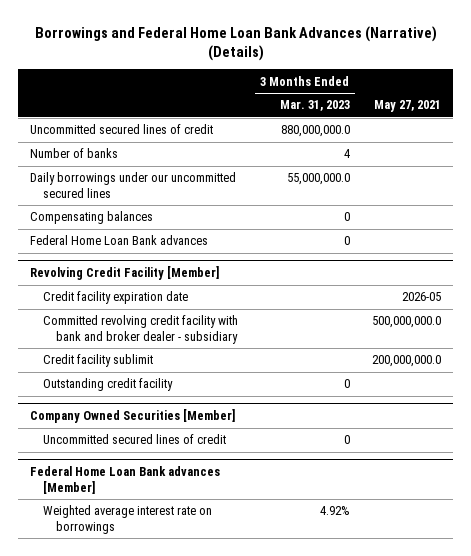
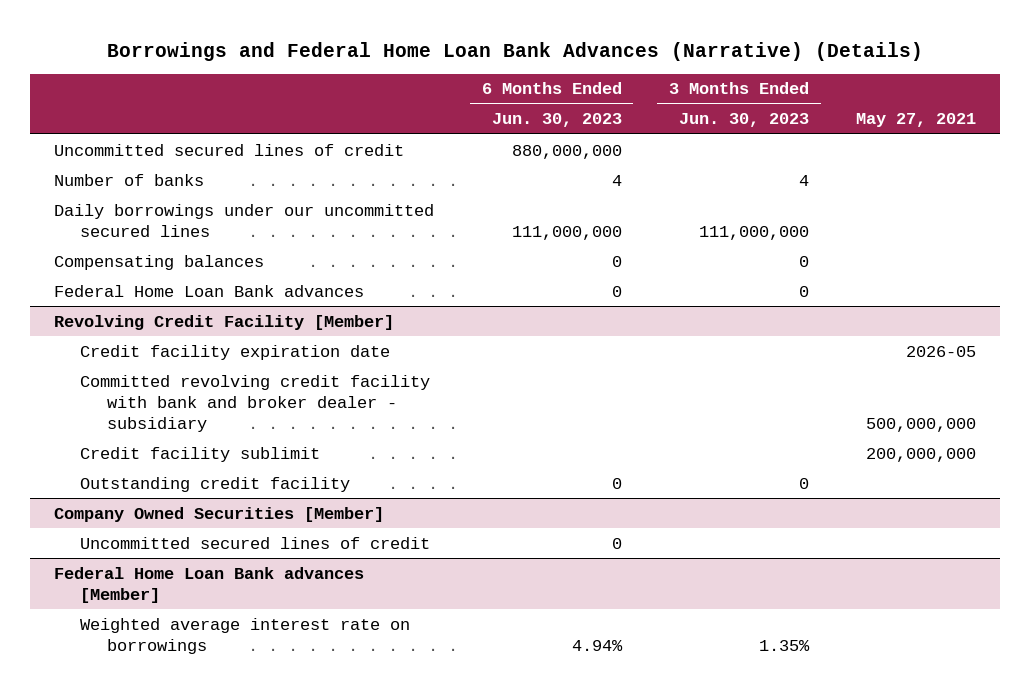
- | 3 Months Ended Mar. 31, 2023 | May 27, 2021
+ | 6 Months Ended Jun. 30, 2023 | 3 Months Ended Jun. 30, 2023 | May 27, 2021
@ Revolving Credit Facility [Member]
- Committed revolving credit facility with bank and broker dealer - subsidiary | | 500,000,000.0
- Credit facility sublimit | | 200,000,000.0
+ Committed revolving credit facility with bank and broker dealer - subsidiary | | | 500,000,000
+ Credit facility sublimit | | | 200,000,000

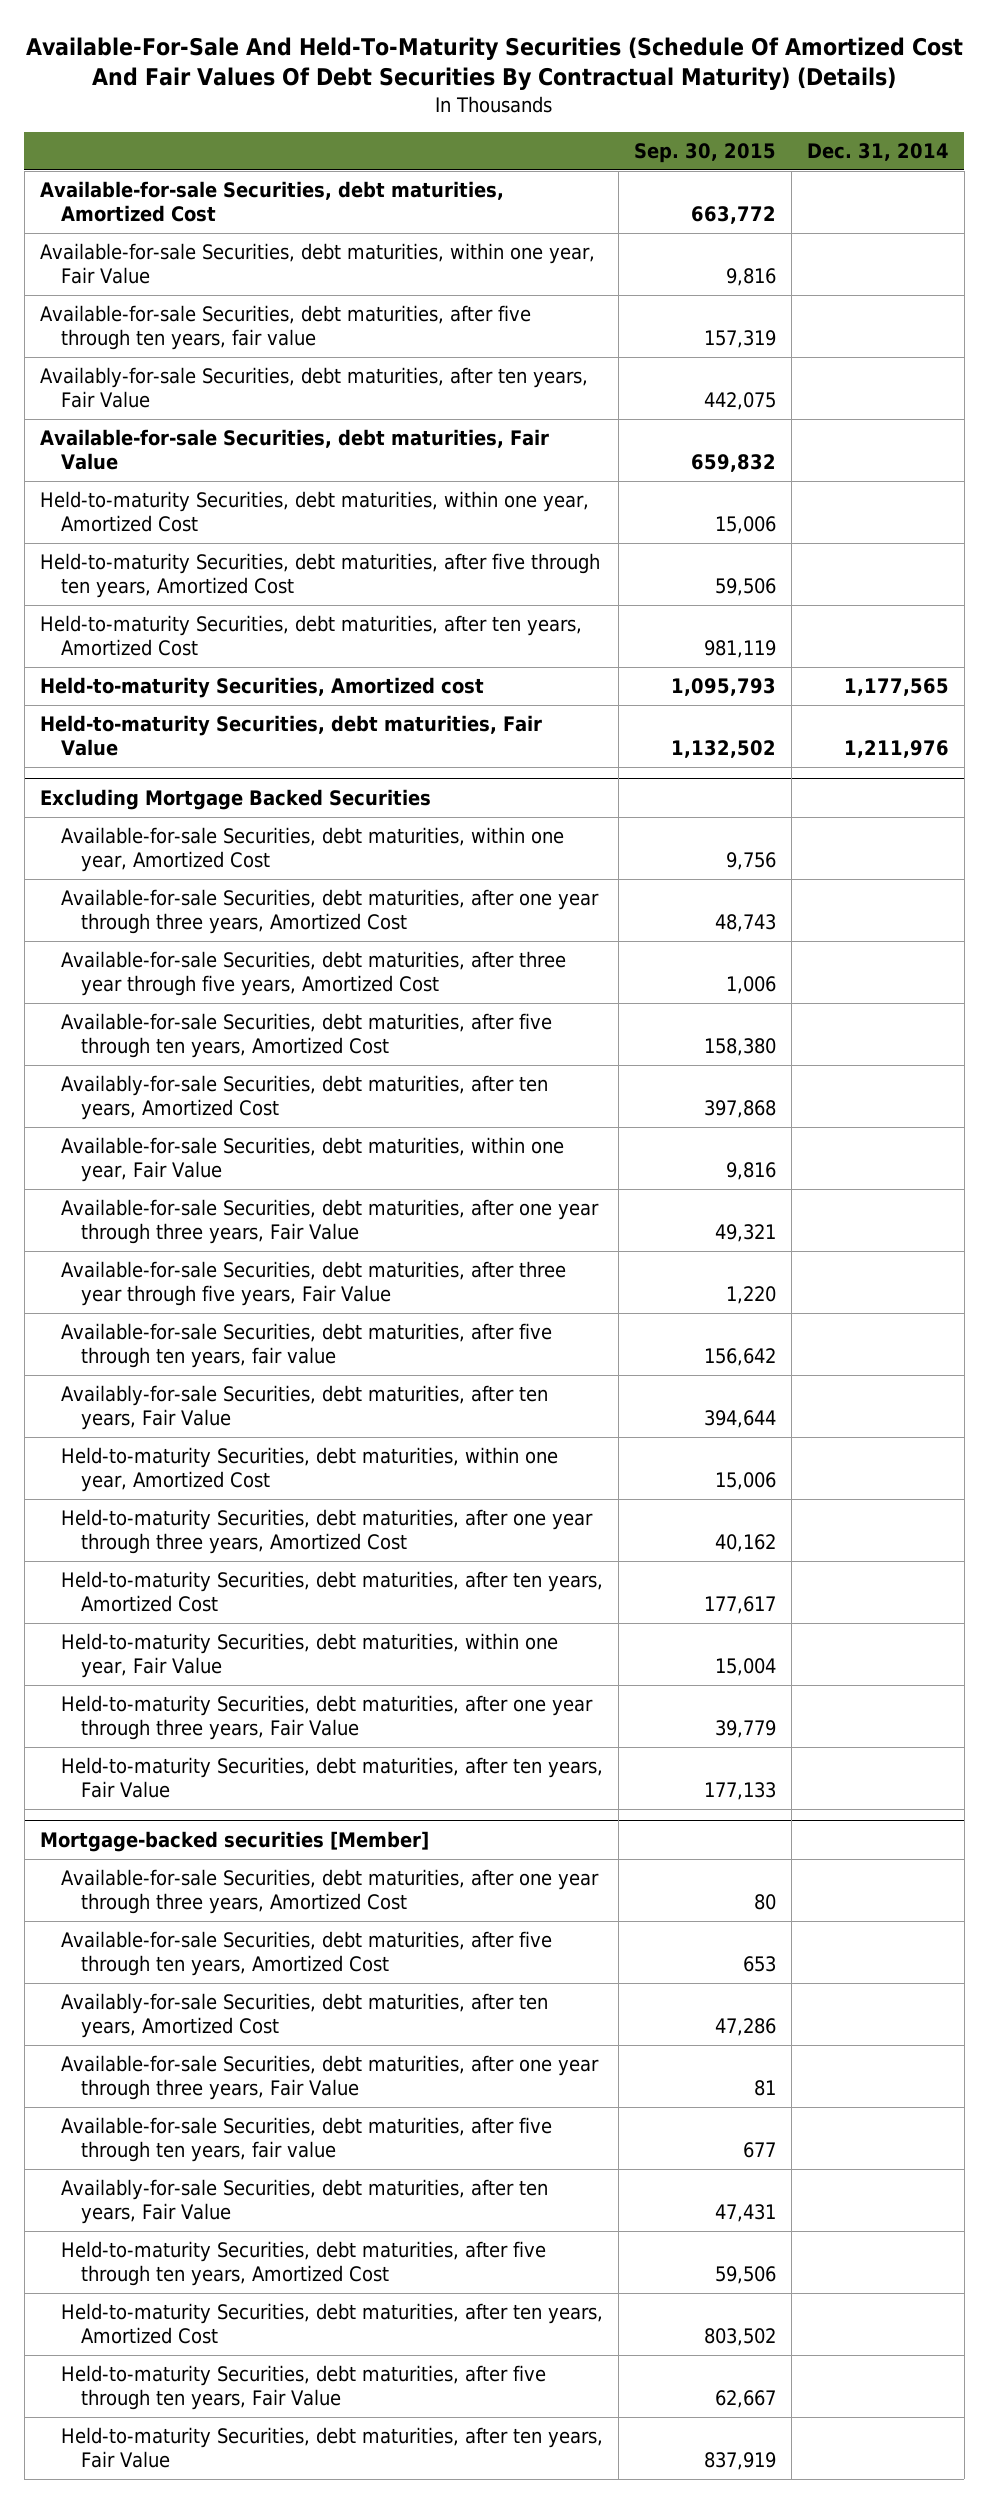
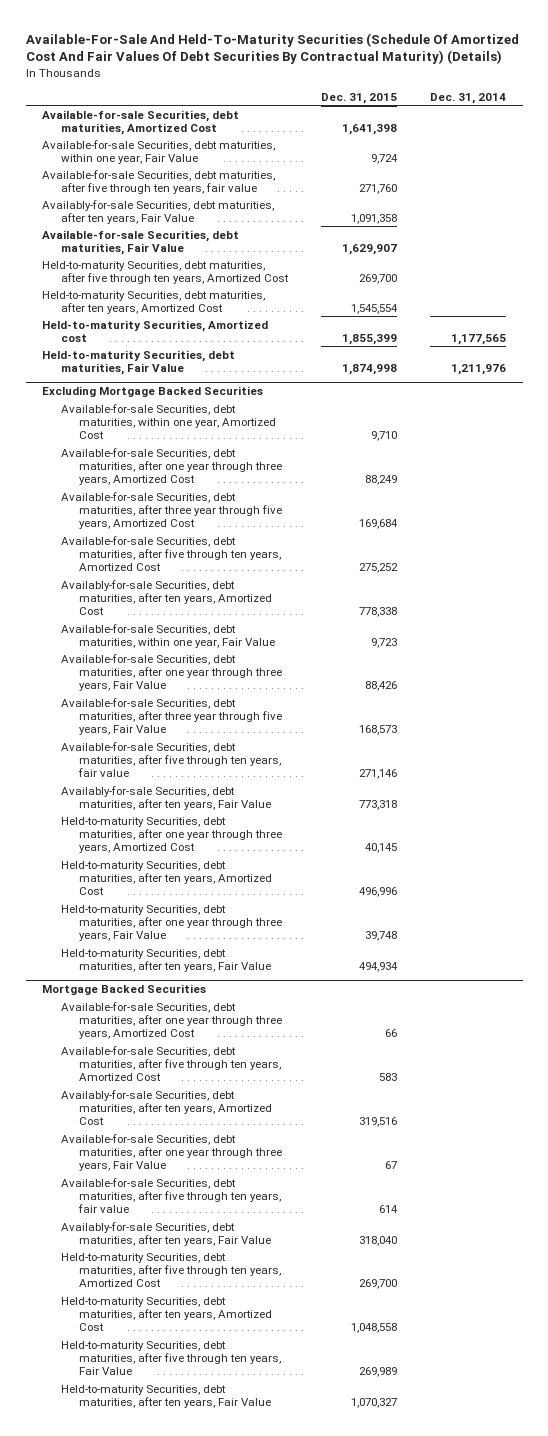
- | Sep. 30, 2015 | Dec. 31, 2014
+ | Dec. 31, 2015 | Dec. 31, 2014
- Held-to-maturity Securities, debt maturities, within one year, Amortized Cost | 15,006 |
@ Excluding Mortgage Backed Securities
- Held-to-maturity Securities, debt maturities, within one year, Amortized Cost | 15,006 |
- Held-to-maturity Securities, debt maturities, within one year, Fair Value | 15,004 |
- Mortgage-backed securities [Member]
+ Mortgage Backed Securities

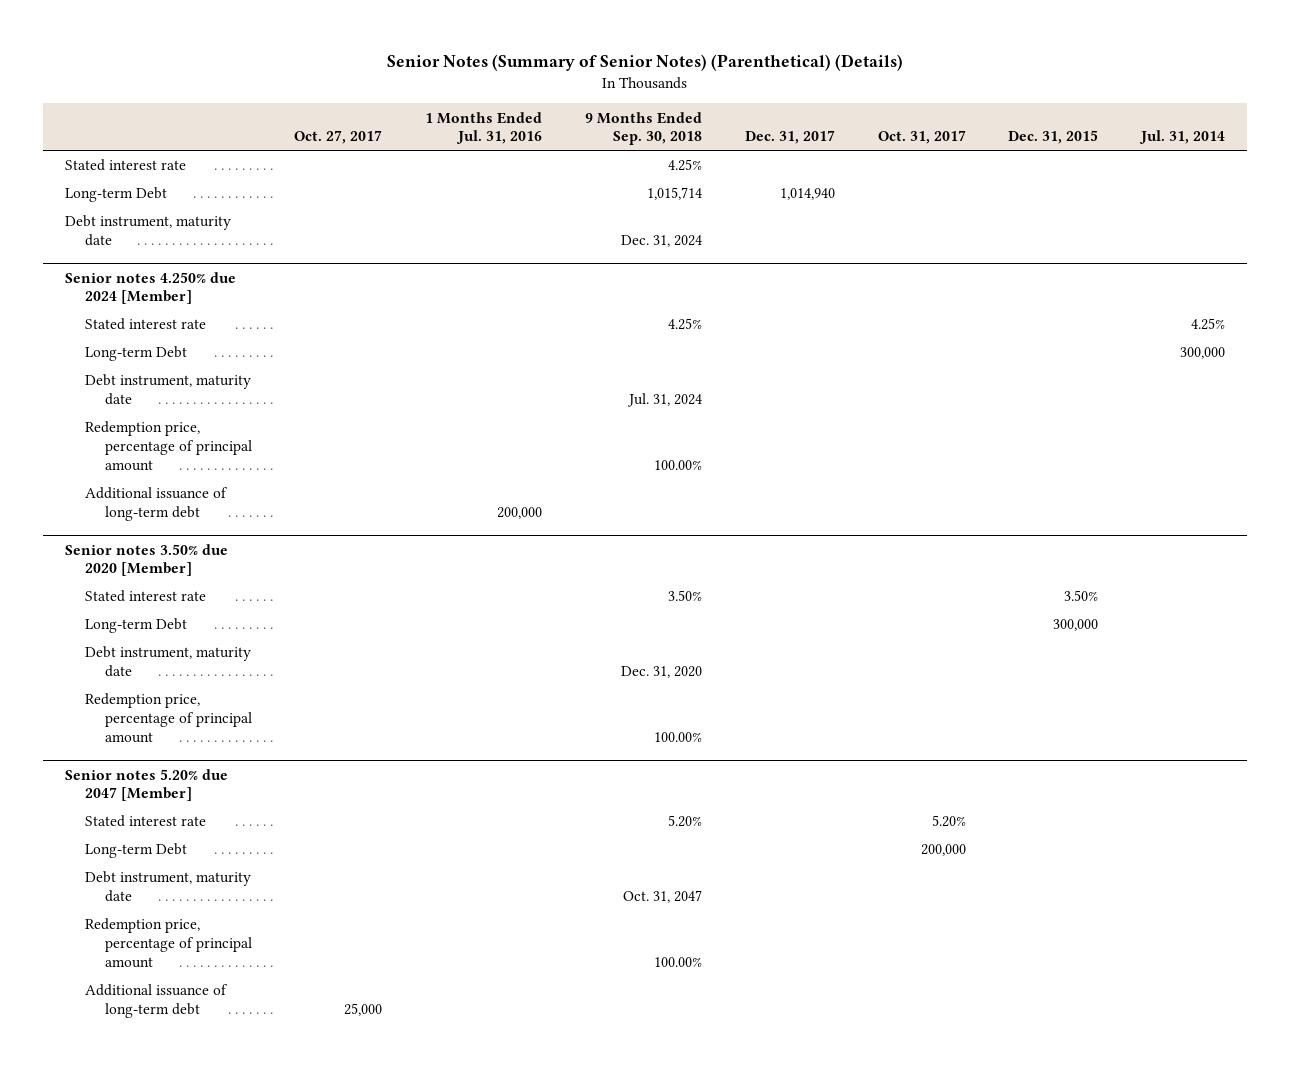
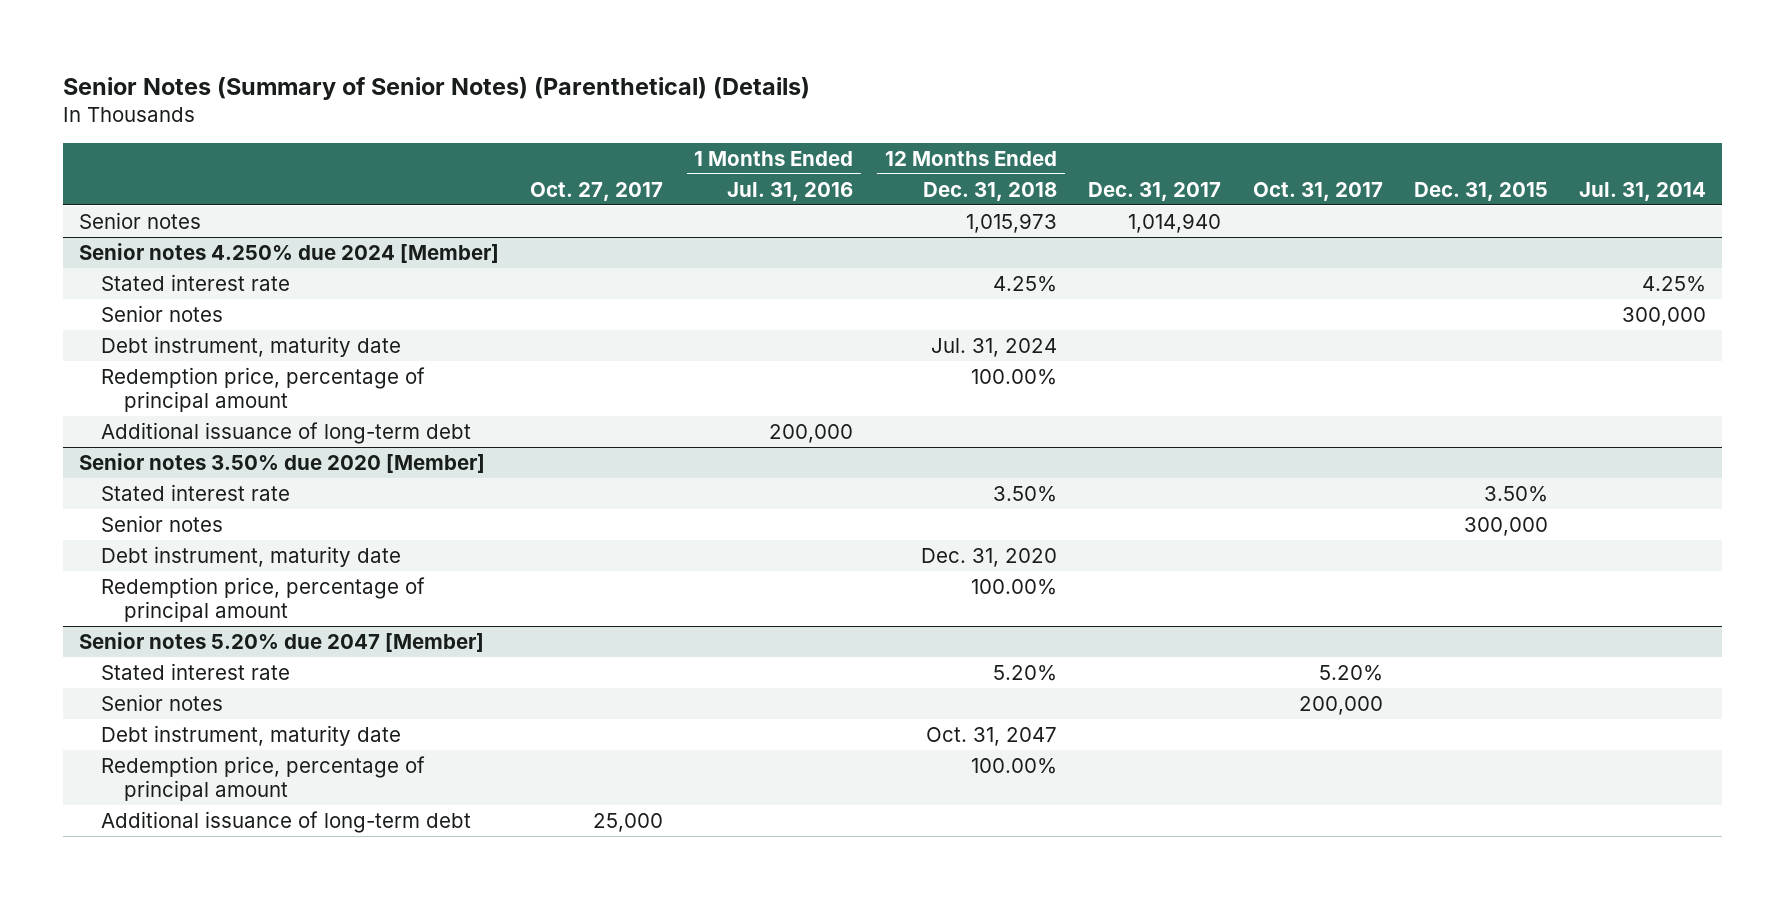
- | Oct. 27, 2017 | 1 Months Ended Jul. 31, 2016 | 9 Months Ended Sep. 30, 2018 | Dec. 31, 2017 | Oct. 31, 2017 | Dec. 31, 2015 | Jul. 31, 2014
+ | Oct. 27, 2017 | 1 Months Ended Jul. 31, 2016 | 12 Months Ended Dec. 31, 2018 | Dec. 31, 2017 | Oct. 31, 2017 | Dec. 31, 2015 | Jul. 31, 2014
- Stated interest rate | | | 4.25% | | | |
- Long-term Debt | | | 1,015,714 | 1,014,940 | | |
- Debt instrument, maturity date | | | Dec. 31, 2024 | | | |
+ Senior notes | | | 1,015,973 | 1,014,940 | | |
@ Senior notes 4.250% due 2024 [Member]
- Long-term Debt | | | | | | | 300,000
+ Senior notes | | | | | | | 300,000
@ Senior notes 3.50% due 2020 [Member]
- Long-term Debt | | | | | | 300,000 |
+ Senior notes | | | | | | 300,000 |
@ Senior notes 5.20% due 2047 [Member]
- Long-term Debt | | | | | 200,000 | |
+ Senior notes | | | | | 200,000 | |

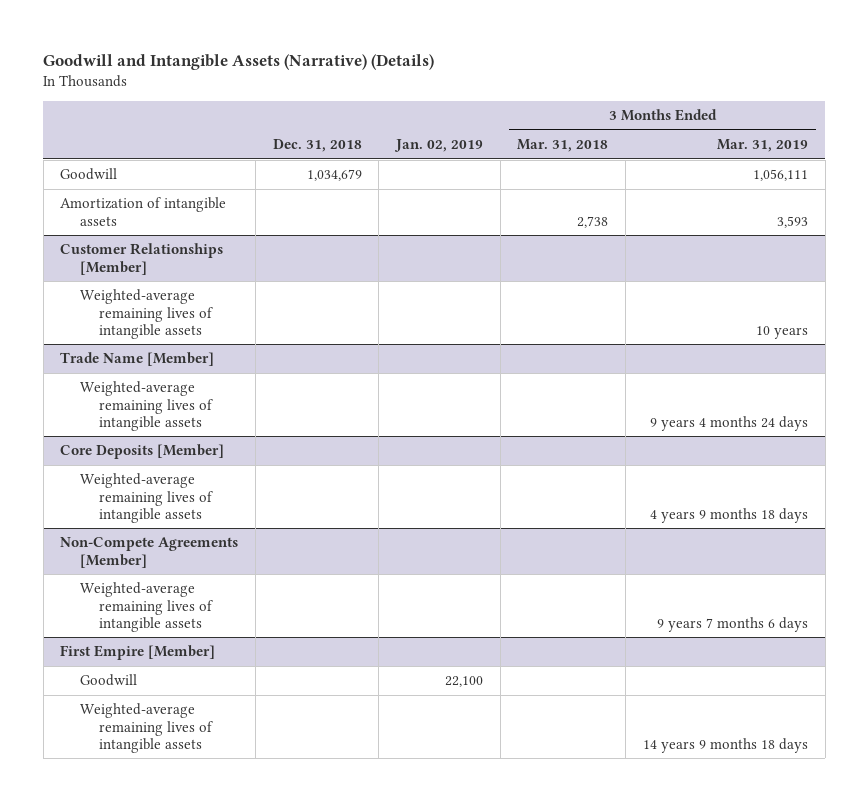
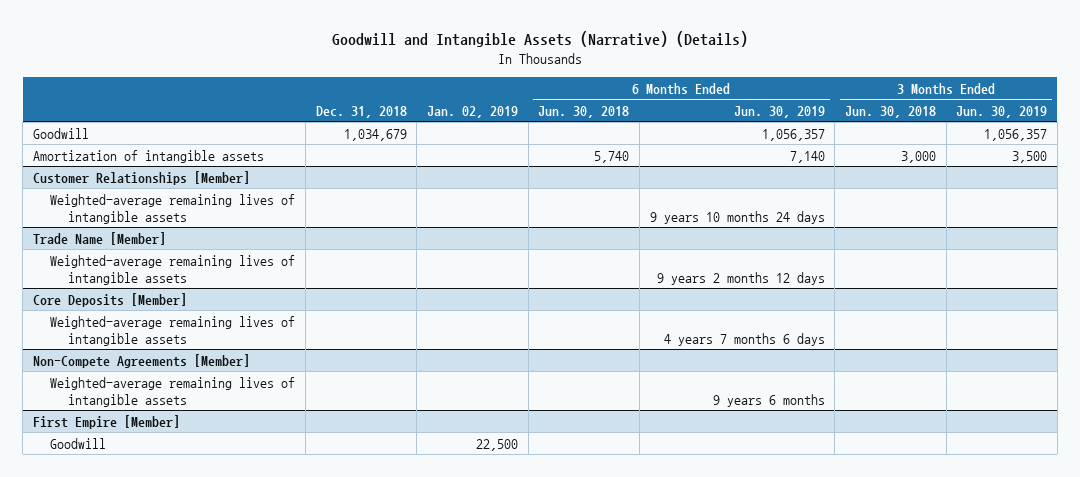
- | Dec. 31, 2018 | Jan. 02, 2019 | 3 Months Ended Mar. 31, 2018 | 3 Months Ended Mar. 31, 2019
+ | Dec. 31, 2018 | Jan. 02, 2019 | 6 Months Ended Jun. 30, 2018 | 6 Months Ended Jun. 30, 2019 | 3 Months Ended Jun. 30, 2018 | 3 Months Ended Jun. 30, 2019
@ First Empire [Member]
- Goodwill | | 22,100 | |
- Weighted-average remaining lives of intangible assets | | | | 14 years 9 months 18 days
+ Goodwill | | 22,500 | | | |

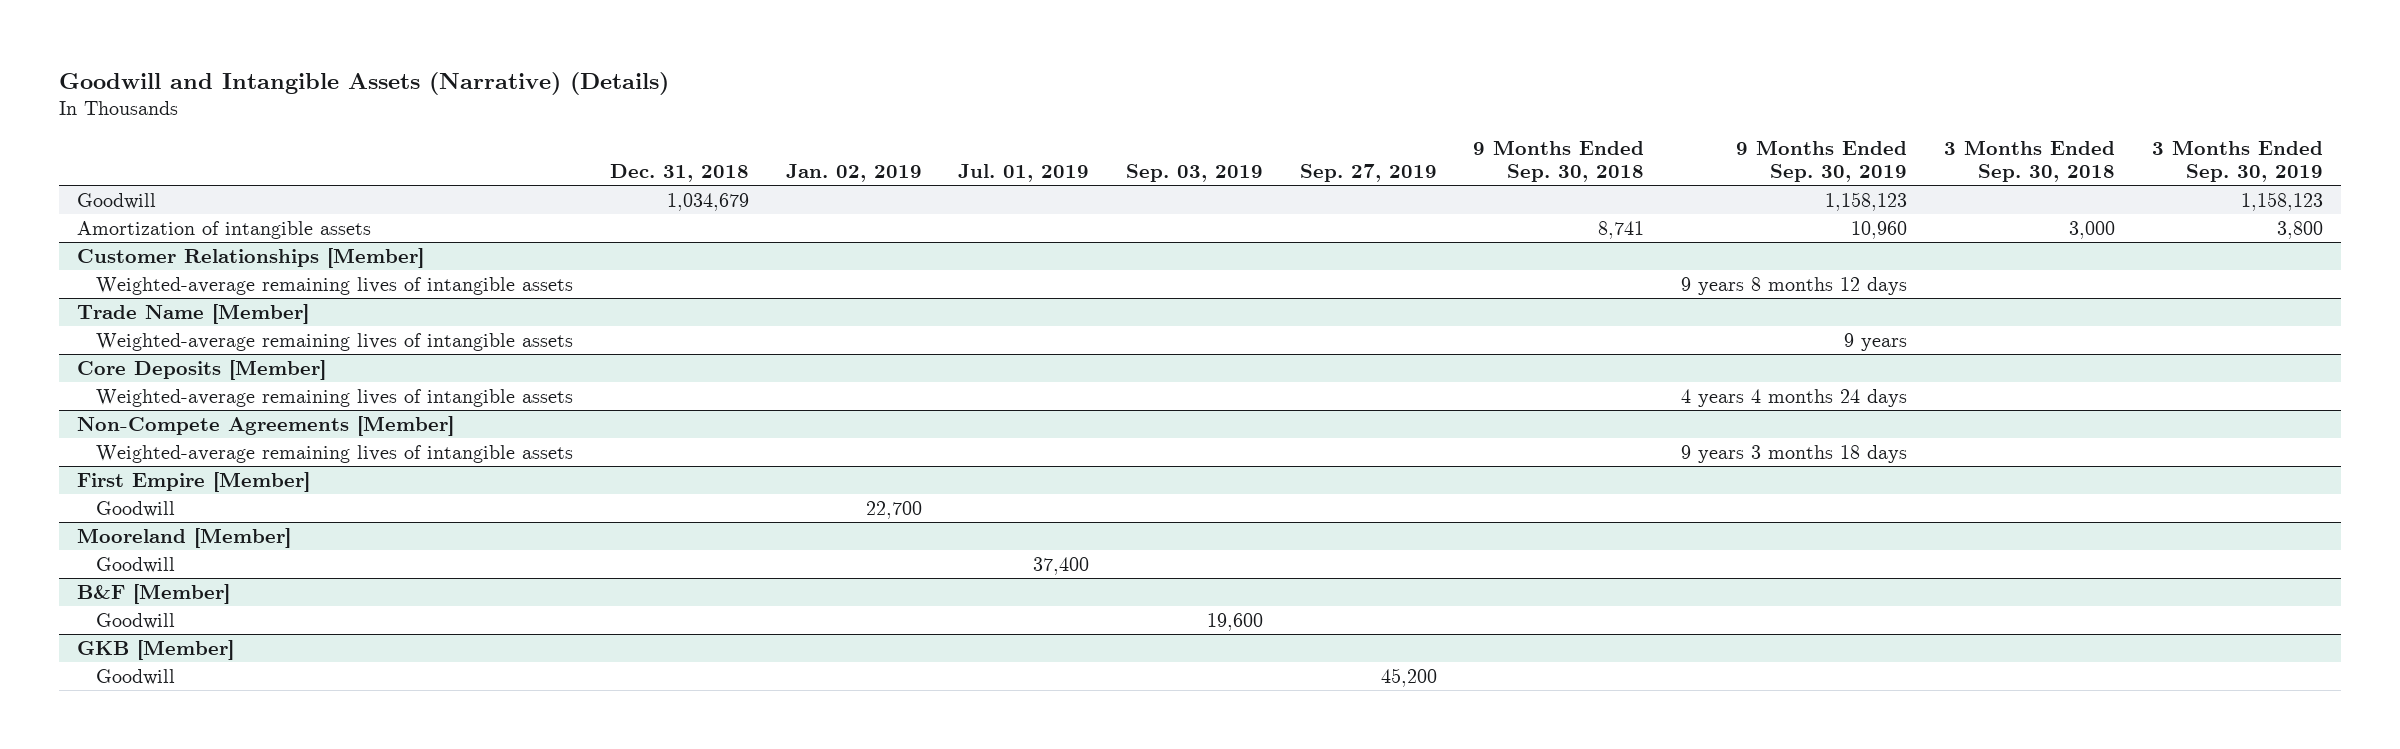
- | Dec. 31, 2018 | Jan. 02, 2019 | 6 Months Ended Jun. 30, 2018 | 6 Months Ended Jun. 30, 2019 | 3 Months Ended Jun. 30, 2018 | 3 Months Ended Jun. 30, 2019
+ | Dec. 31, 2018 | Jan. 02, 2019 | Jul. 01, 2019 | Sep. 03, 2019 | Sep. 27, 2019 | 9 Months Ended Sep. 30, 2018 | 9 Months Ended Sep. 30, 2019 | 3 Months Ended Sep. 30, 2018 | 3 Months Ended Sep. 30, 2019
@ First Empire [Member]
- Goodwill | | 22,500 | | | |
+ Goodwill | | 22,700 | | | | | | |
+ Mooreland [Member]
+ Goodwill | | | 37,400 | | | | | |
+ B&F [Member]
+ Goodwill | | | | 19,600 | | | | |
+ GKB [Member]
+ Goodwill | | | | | 45,200 | | | |

